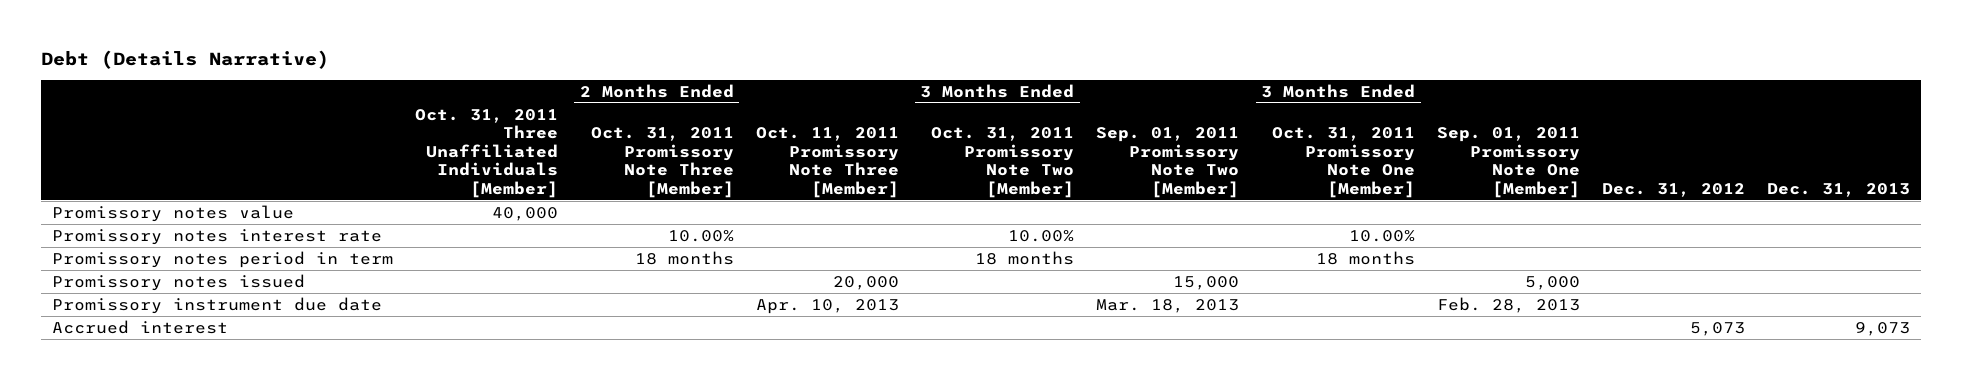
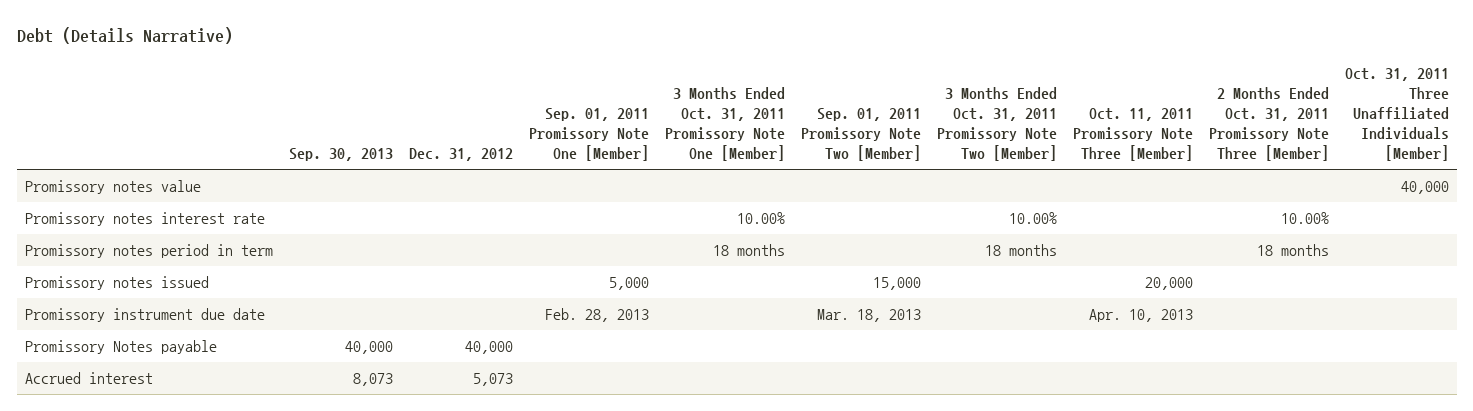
- | Oct. 31, 2011 Three Unaffiliated Individuals [Member] | 2 Months Ended Oct. 31, 2011 Promissory Note Three [Member] | Oct. 11, 2011 Promissory Note Three [Member] | 3 Months Ended Oct. 31, 2011 Promissory Note Two [Member] | Sep. 01, 2011 Promissory Note Two [Member] | 3 Months Ended Oct. 31, 2011 Promissory Note One [Member] | Sep. 01, 2011 Promissory Note One [Member] | Dec. 31, 2012 | Dec. 31, 2013
+ | Sep. 30, 2013 | Dec. 31, 2012 | Sep. 01, 2011 Promissory Note One [Member] | 3 Months Ended Oct. 31, 2011 Promissory Note One [Member] | Sep. 01, 2011 Promissory Note Two [Member] | 3 Months Ended Oct. 31, 2011 Promissory Note Two [Member] | Oct. 11, 2011 Promissory Note Three [Member] | 2 Months Ended Oct. 31, 2011 Promissory Note Three [Member] | Oct. 31, 2011 Three Unaffiliated Individuals [Member]
+ Promissory Notes payable | 40,000 | 40,000 | | | | | | |

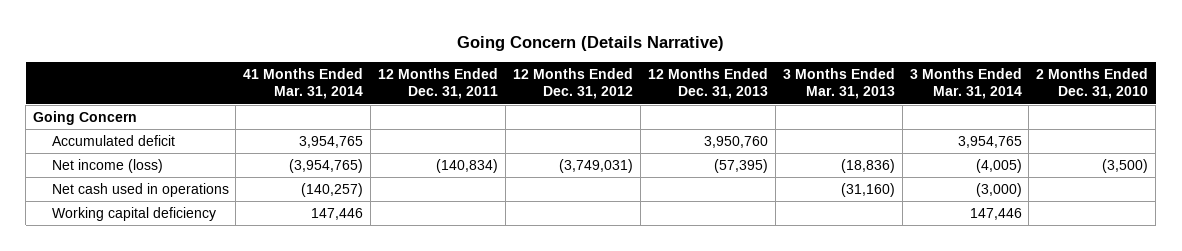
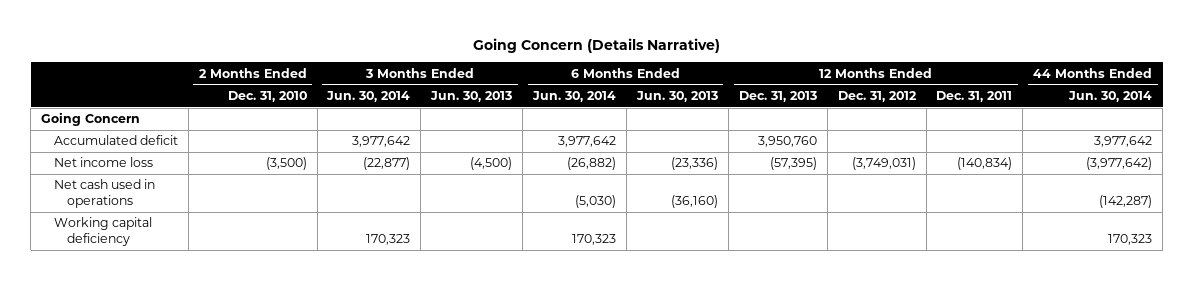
- | 41 Months Ended Mar. 31, 2014 | 12 Months Ended Dec. 31, 2011 | 12 Months Ended Dec. 31, 2012 | 12 Months Ended Dec. 31, 2013 | 3 Months Ended Mar. 31, 2013 | 3 Months Ended Mar. 31, 2014 | 2 Months Ended Dec. 31, 2010
+ | 2 Months Ended Dec. 31, 2010 | 3 Months Ended Jun. 30, 2014 | 3 Months Ended Jun. 30, 2013 | 6 Months Ended Jun. 30, 2014 | 6 Months Ended Jun. 30, 2013 | 12 Months Ended Dec. 31, 2013 | 12 Months Ended Dec. 31, 2012 | 12 Months Ended Dec. 31, 2011 | 44 Months Ended Jun. 30, 2014
- Net income (loss) | (3,954,765) | (140,834) | (3,749,031) | (57,395) | (18,836) | (4,005) | (3,500)
+ Net income loss | (3,500) | (22,877) | (4,500) | (26,882) | (23,336) | (57,395) | (3,749,031) | (140,834) | (3,977,642)

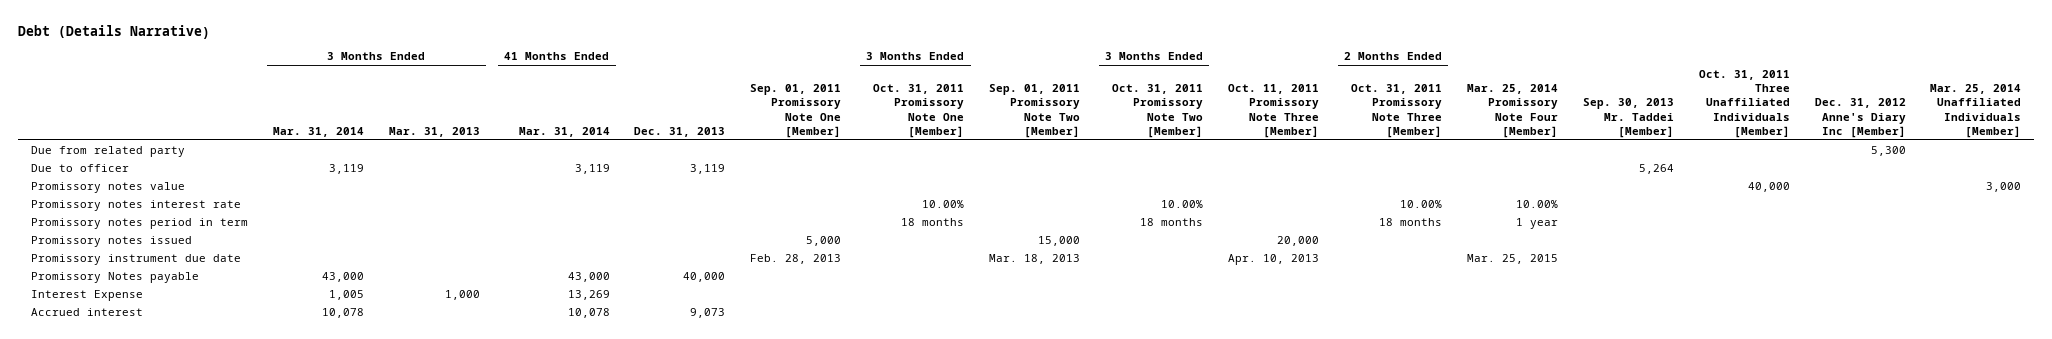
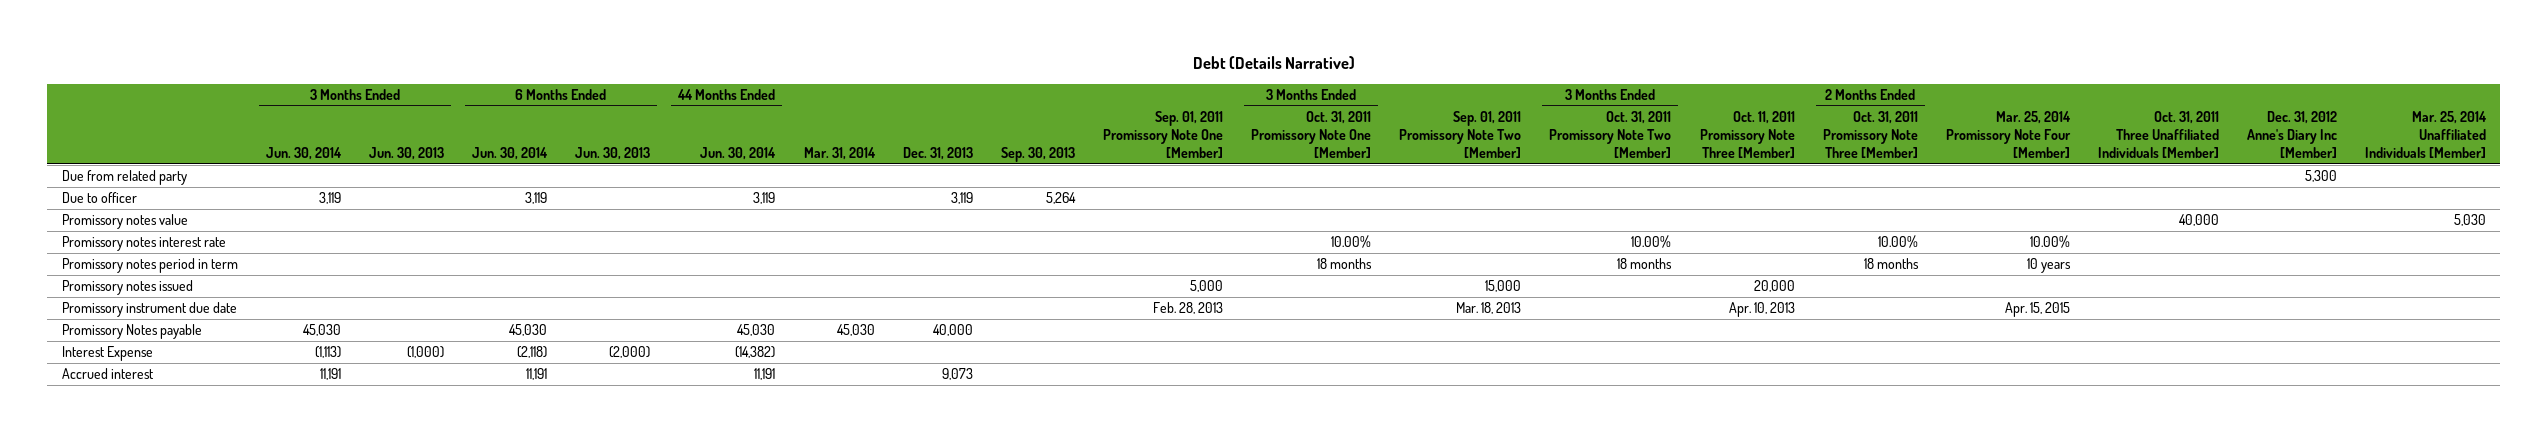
- | 3 Months Ended Mar. 31, 2014 | 3 Months Ended Mar. 31, 2013 | 41 Months Ended Mar. 31, 2014 | Dec. 31, 2013 | Sep. 01, 2011 Promissory Note One [Member] | 3 Months Ended Oct. 31, 2011 Promissory Note One [Member] | Sep. 01, 2011 Promissory Note Two [Member] | 3 Months Ended Oct. 31, 2011 Promissory Note Two [Member] | Oct. 11, 2011 Promissory Note Three [Member] | 2 Months Ended Oct. 31, 2011 Promissory Note Three [Member] | Mar. 25, 2014 Promissory Note Four [Member] | Sep. 30, 2013 Mr. Taddei [Member] | Oct. 31, 2011 Three Unaffiliated Individuals [Member] | Dec. 31, 2012 Anne's Diary Inc [Member] | Mar. 25, 2014 Unaffiliated Individuals [Member]
+ | 3 Months Ended Jun. 30, 2014 | 3 Months Ended Jun. 30, 2013 | 6 Months Ended Jun. 30, 2014 | 6 Months Ended Jun. 30, 2013 | 44 Months Ended Jun. 30, 2014 | Mar. 31, 2014 | Dec. 31, 2013 | Sep. 30, 2013 | Sep. 01, 2011 Promissory Note One [Member] | 3 Months Ended Oct. 31, 2011 Promissory Note One [Member] | Sep. 01, 2011 Promissory Note Two [Member] | 3 Months Ended Oct. 31, 2011 Promissory Note Two [Member] | Oct. 11, 2011 Promissory Note Three [Member] | 2 Months Ended Oct. 31, 2011 Promissory Note Three [Member] | Mar. 25, 2014 Promissory Note Four [Member] | Oct. 31, 2011 Three Unaffiliated Individuals [Member] | Dec. 31, 2012 Anne's Diary Inc [Member] | Mar. 25, 2014 Unaffiliated Individuals [Member]
- Promissory notes value | | | | | | | | | | | | | 40,000 | | 3,000
+ Promissory notes value | | | | | | | | | | | | | | | | 40,000 | | 5,030
- Promissory notes period in term | | | | | | 18 months | | 18 months | | 18 months | 1 year | | | |
+ Promissory notes period in term | | | | | | | | | | 18 months | | 18 months | | 18 months | 10 years | | |
- Promissory instrument due date | | | | | Feb. 28, 2013 | | Mar. 18, 2013 | | Apr. 10, 2013 | | Mar. 25, 2015 | | | |
+ Promissory instrument due date | | | | | | | | | Feb. 28, 2013 | | Mar. 18, 2013 | | Apr. 10, 2013 | | Apr. 15, 2015 | | |

